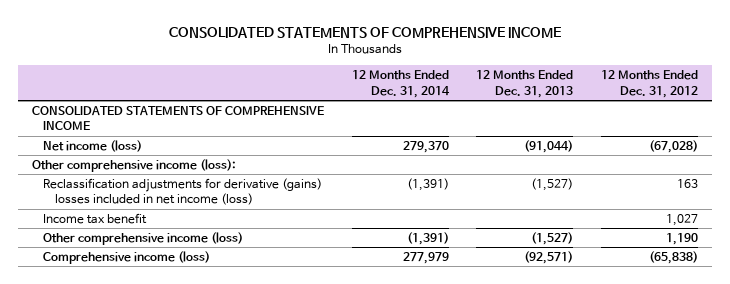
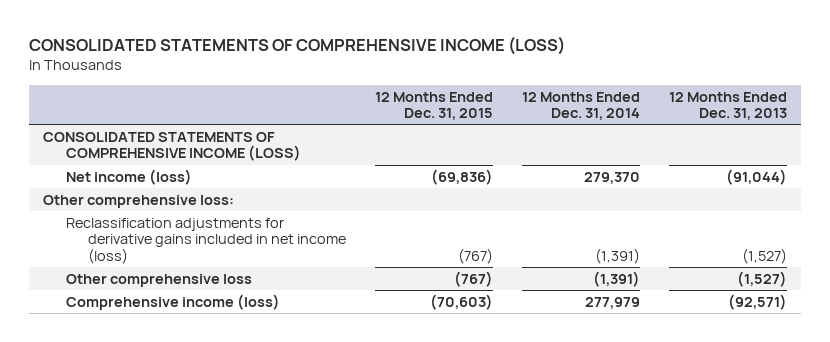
- CONSOLIDATED STATEMENTS OF COMPREHENSIVE INCOME
+ CONSOLIDATED STATEMENTS OF COMPREHENSIVE INCOME (LOSS)
- | 12 Months Ended Dec. 31, 2014 | 12 Months Ended Dec. 31, 2013 | 12 Months Ended Dec. 31, 2012
+ | 12 Months Ended Dec. 31, 2015 | 12 Months Ended Dec. 31, 2014 | 12 Months Ended Dec. 31, 2013
- CONSOLIDATED STATEMENTS OF COMPREHENSIVE INCOME
+ CONSOLIDATED STATEMENTS OF COMPREHENSIVE INCOME (LOSS)
- Other comprehensive income (loss):
- Reclassification adjustments for derivative (gains) losses included in net income (loss) | (1,391) | (1,527) | 163
- Income tax benefit | | | 1,027
- Other comprehensive income (loss) | (1,391) | (1,527) | 1,190
+ Other comprehensive loss:
+ Reclassification adjustments for derivative gains included in net income (loss) | (767) | (1,391) | (1,527)
+ Other comprehensive loss | (767) | (1,391) | (1,527)

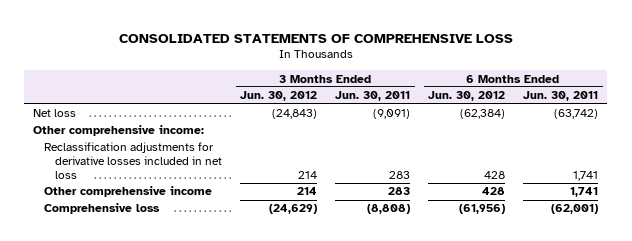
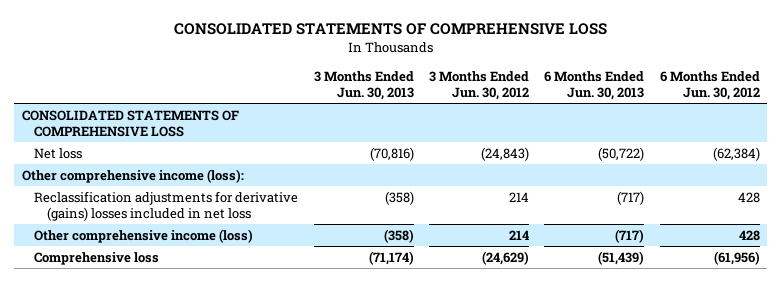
- | 3 Months Ended Jun. 30, 2012 | 3 Months Ended Jun. 30, 2011 | 6 Months Ended Jun. 30, 2012 | 6 Months Ended Jun. 30, 2011
+ | 3 Months Ended Jun. 30, 2013 | 3 Months Ended Jun. 30, 2012 | 6 Months Ended Jun. 30, 2013 | 6 Months Ended Jun. 30, 2012
+ CONSOLIDATED STATEMENTS OF COMPREHENSIVE LOSS
- Other comprehensive income:
- Reclassification adjustments for derivative losses included in net loss | 214 | 283 | 428 | 1,741
- Other comprehensive income | 214 | 283 | 428 | 1,741
+ Other comprehensive income (loss):
+ Reclassification adjustments for derivative (gains) losses included in net loss | (358) | 214 | (717) | 428
+ Other comprehensive income (loss) | (358) | 214 | (717) | 428

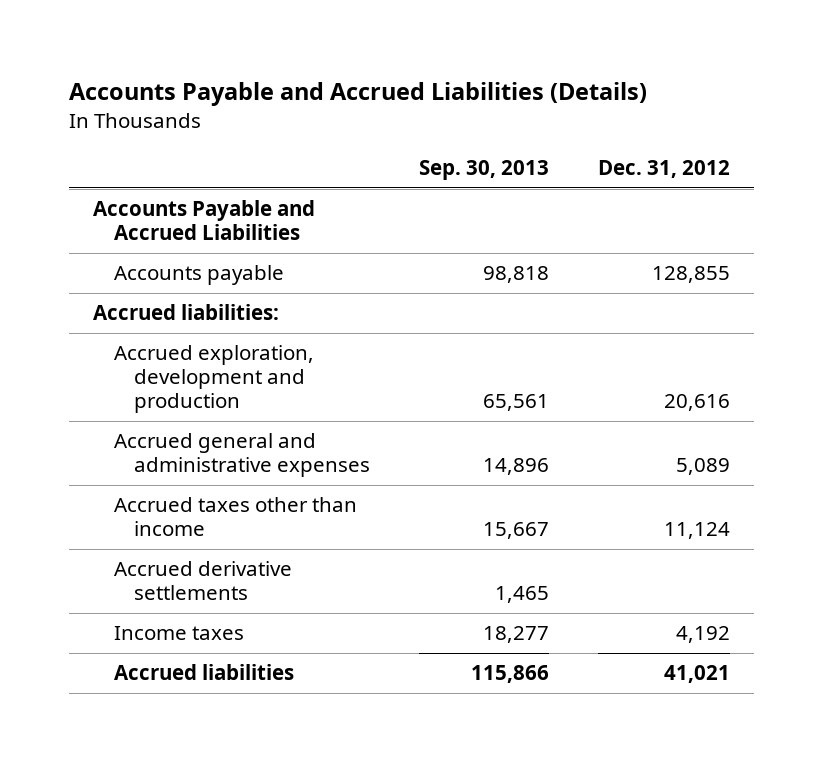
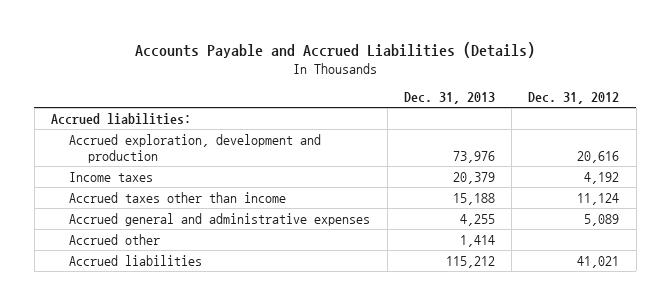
- | Sep. 30, 2013 | Dec. 31, 2012
+ | Dec. 31, 2013 | Dec. 31, 2012
- Accounts Payable and Accrued Liabilities
- Accounts payable | 98,818 | 128,855
- Accrued derivative settlements | 1,465 |
moved down: Accrued taxes other than income | 15,188 | 11,124
moved down: Accrued general and administrative expenses | 4,255 | 5,089
+ Accrued other | 1,414 |

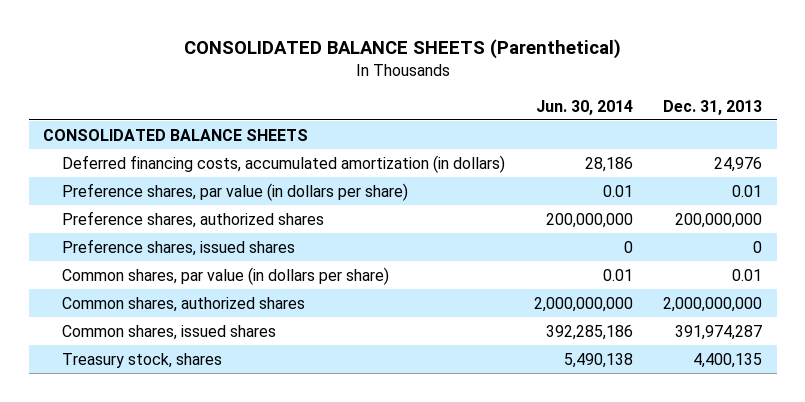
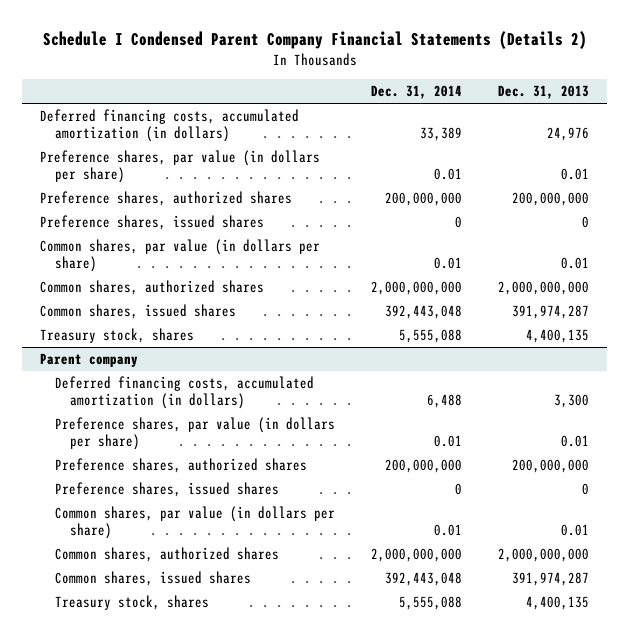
- CONSOLIDATED BALANCE SHEETS (Parenthetical)
+ Schedule I Condensed Parent Company Financial Statements (Details 2)
- | Jun. 30, 2014 | Dec. 31, 2013
+ | Dec. 31, 2014 | Dec. 31, 2013
- CONSOLIDATED BALANCE SHEETS
+ Parent company
+ Deferred financing costs, accumulated amortization (in dollars) | 6,488 | 3,300
+ Preference shares, par value (in dollars per share) | 0.01 | 0.01
+ Preference shares, authorized shares | 200,000,000 | 200,000,000
+ Preference shares, issued shares | 0 | 0
+ Common shares, par value (in dollars per share) | 0.01 | 0.01
+ Common shares, authorized shares | 2,000,000,000 | 2,000,000,000
+ Common shares, issued shares | 392,443,048 | 391,974,287
+ Treasury stock, shares | 5,555,088 | 4,400,135

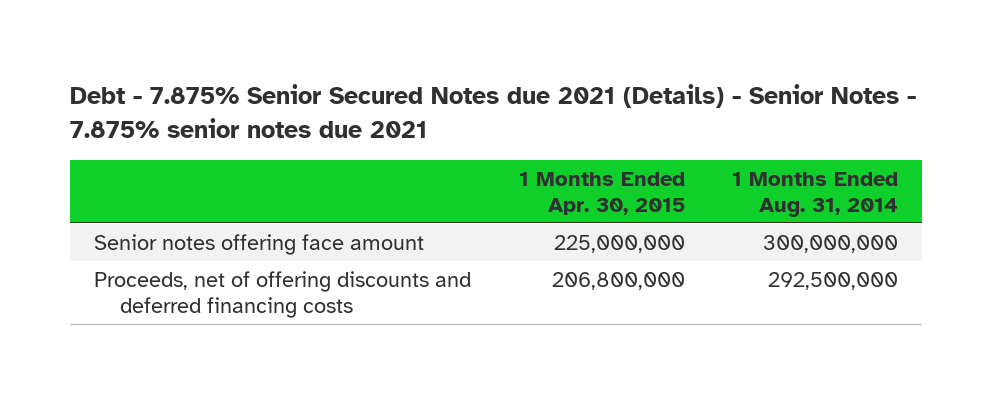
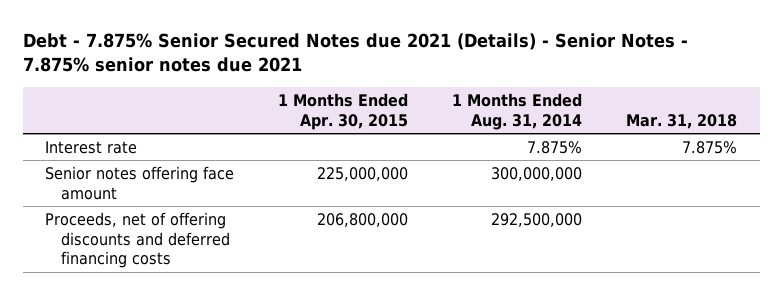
- | 1 Months Ended Apr. 30, 2015 | 1 Months Ended Aug. 31, 2014
+ | 1 Months Ended Apr. 30, 2015 | 1 Months Ended Aug. 31, 2014 | Mar. 31, 2018
+ Interest rate | | 7.875% | 7.875%

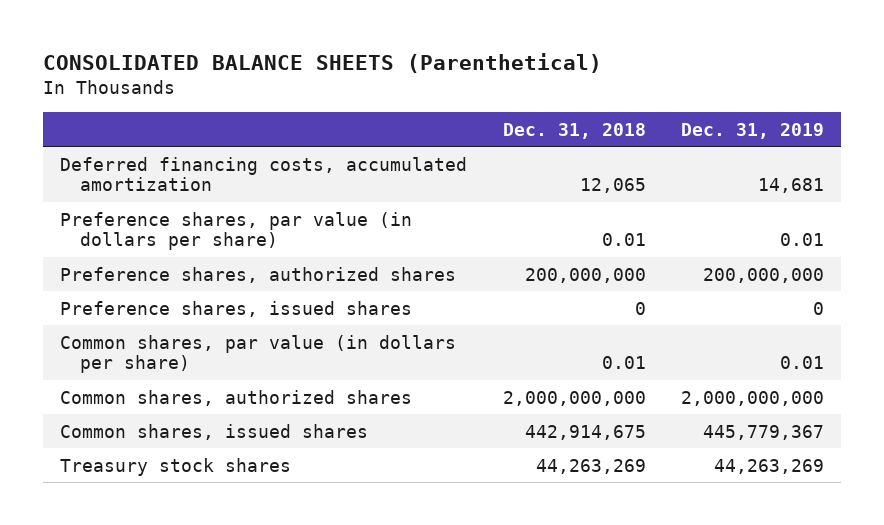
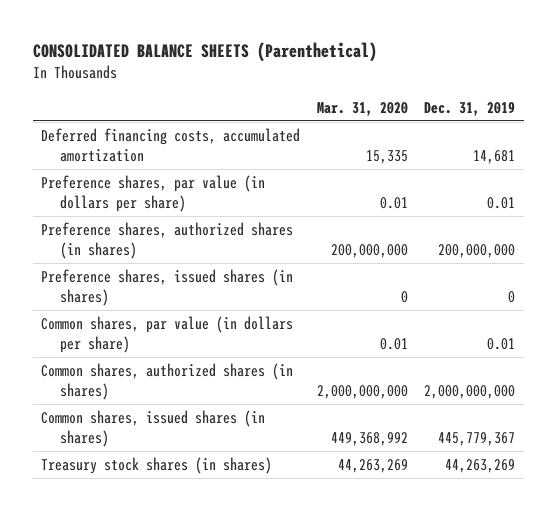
- | Dec. 31, 2018 | Dec. 31, 2019
+ | Mar. 31, 2020 | Dec. 31, 2019
- Preference shares, authorized shares | 200,000,000 | 200,000,000
- Preference shares, issued shares | 0 | 0
+ Preference shares, authorized shares (in shares) | 200,000,000 | 200,000,000
+ Preference shares, issued shares (in shares) | 0 | 0
- Common shares, authorized shares | 2,000,000,000 | 2,000,000,000
- Common shares, issued shares | 442,914,675 | 445,779,367
- Treasury stock shares | 44,263,269 | 44,263,269
+ Common shares, authorized shares (in shares) | 2,000,000,000 | 2,000,000,000
+ Common shares, issued shares (in shares) | 449,368,992 | 445,779,367
+ Treasury stock shares (in shares) | 44,263,269 | 44,263,269

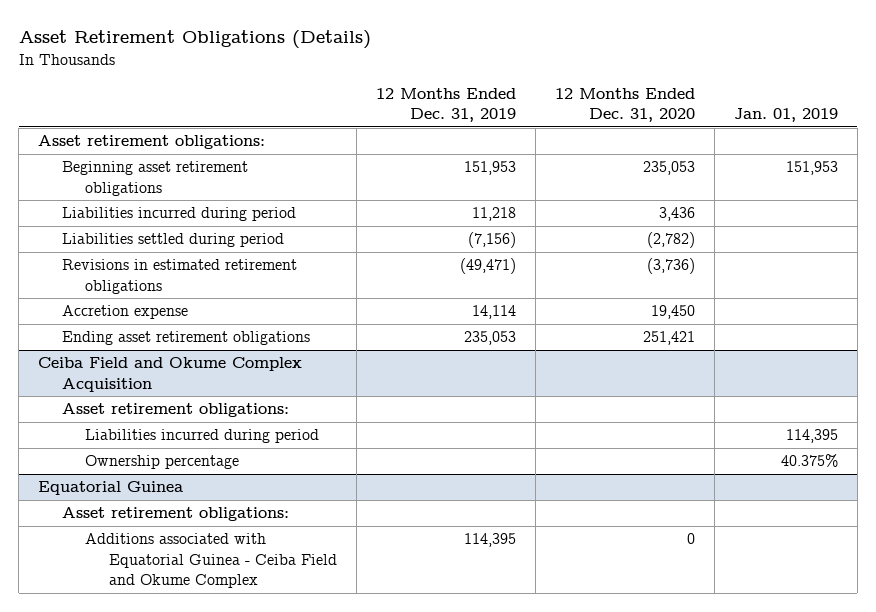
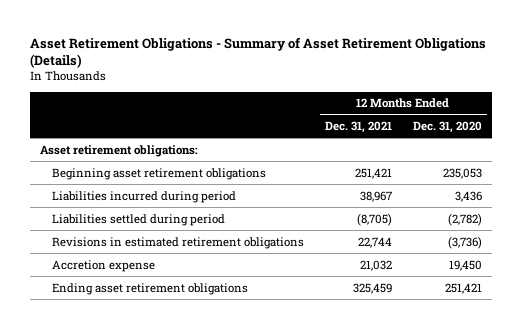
- Asset Retirement Obligations (Details)
+ Asset Retirement Obligations - Summary of Asset Retirement Obligations (Details)
- | 12 Months Ended Dec. 31, 2019 | 12 Months Ended Dec. 31, 2020 | Jan. 01, 2019
+ | 12 Months Ended Dec. 31, 2021 | 12 Months Ended Dec. 31, 2020
- Ceiba Field and Okume Complex Acquisition
- Asset retirement obligations:
- Liabilities incurred during period | | | 114,395
- Ownership percentage | | | 40.375%
- Equatorial Guinea
- Asset retirement obligations:
- Additions associated with Equatorial Guinea - Ceiba Field and Okume Complex | 114,395 | 0 |

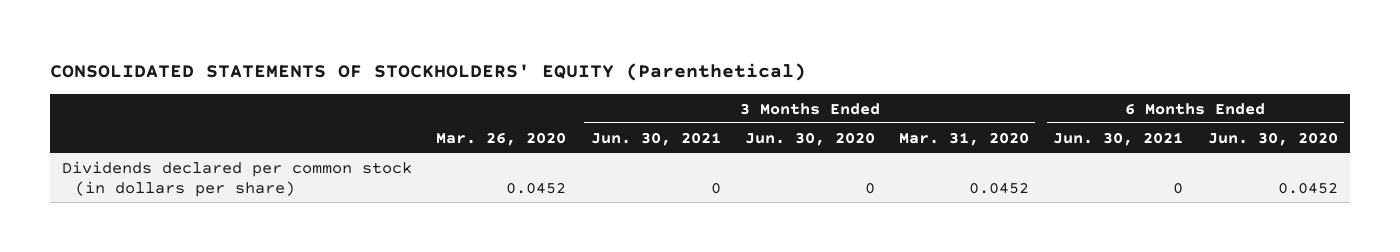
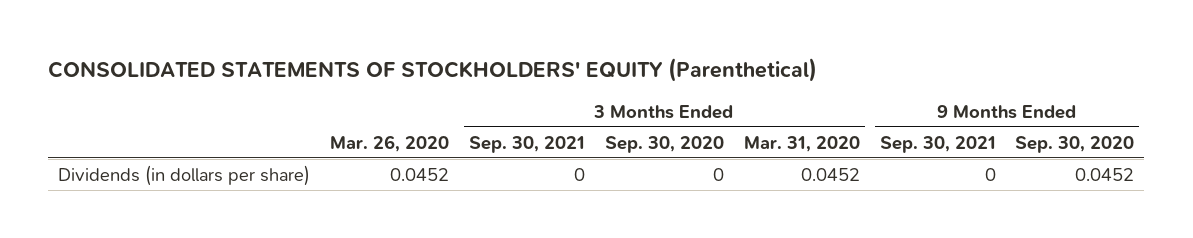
- | Mar. 26, 2020 | 3 Months Ended Jun. 30, 2021 | 3 Months Ended Jun. 30, 2020 | 3 Months Ended Mar. 31, 2020 | 6 Months Ended Jun. 30, 2021 | 6 Months Ended Jun. 30, 2020
+ | Mar. 26, 2020 | 3 Months Ended Sep. 30, 2021 | 3 Months Ended Sep. 30, 2020 | 3 Months Ended Mar. 31, 2020 | 9 Months Ended Sep. 30, 2021 | 9 Months Ended Sep. 30, 2020
- Dividends declared per common stock (in dollars per share) | 0.0452 | 0 | 0 | 0.0452 | 0 | 0.0452
+ Dividends (in dollars per share) | 0.0452 | 0 | 0 | 0.0452 | 0 | 0.0452

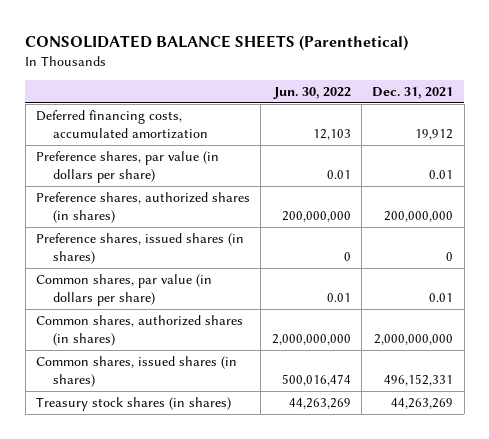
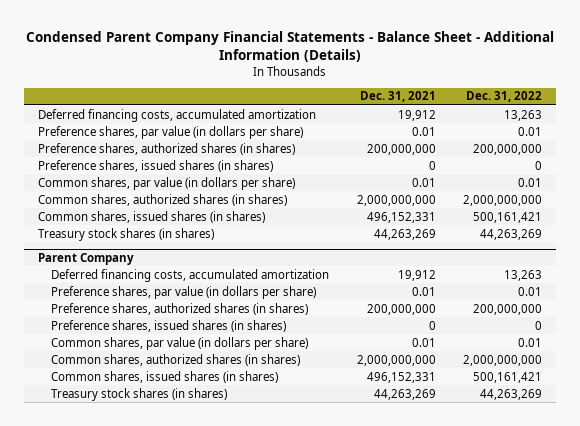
- CONSOLIDATED BALANCE SHEETS (Parenthetical)
+ Condensed Parent Company Financial Statements - Balance Sheet - Additional Information (Details)
- | Jun. 30, 2022 | Dec. 31, 2021
+ | Dec. 31, 2021 | Dec. 31, 2022
+ Parent Company
+ Deferred financing costs, accumulated amortization | 19,912 | 13,263
+ Preference shares, par value (in dollars per share) | 0.01 | 0.01
+ Preference shares, authorized shares (in shares) | 200,000,000 | 200,000,000
+ Preference shares, issued shares (in shares) | 0 | 0
+ Common shares, par value (in dollars per share) | 0.01 | 0.01
+ Common shares, authorized shares (in shares) | 2,000,000,000 | 2,000,000,000
+ Common shares, issued shares (in shares) | 496,152,331 | 500,161,421
+ Treasury stock shares (in shares) | 44,263,269 | 44,263,269

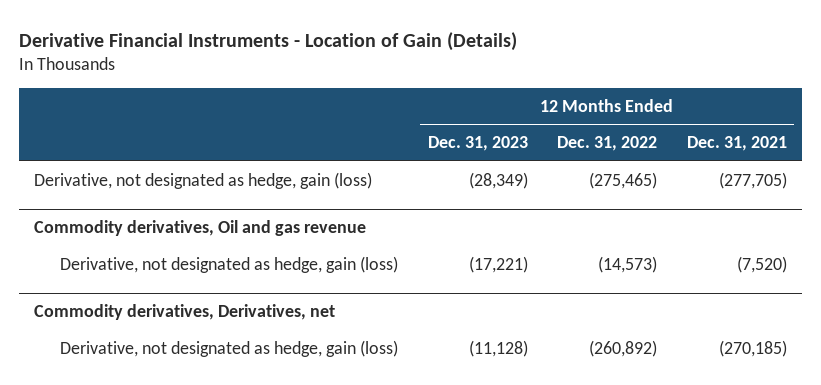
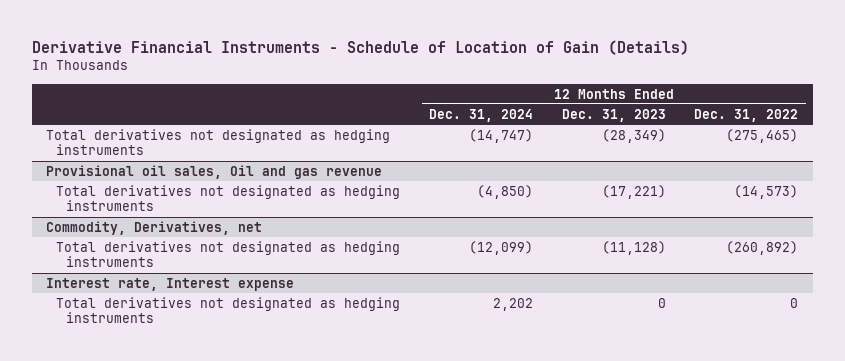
- Derivative Financial Instruments - Location of Gain (Details)
+ Derivative Financial Instruments - Schedule of Location of Gain (Details)
- | 12 Months Ended Dec. 31, 2023 | 12 Months Ended Dec. 31, 2022 | 12 Months Ended Dec. 31, 2021
+ | 12 Months Ended Dec. 31, 2024 | 12 Months Ended Dec. 31, 2023 | 12 Months Ended Dec. 31, 2022
- Derivative, not designated as hedge, gain (loss) | (28,349) | (275,465) | (277,705)
- Commodity derivatives, Oil and gas revenue
- Derivative, not designated as hedge, gain (loss) | (17,221) | (14,573) | (7,520)
- Commodity derivatives, Derivatives, net
- Derivative, not designated as hedge, gain (loss) | (11,128) | (260,892) | (270,185)
+ Total derivatives not designated as hedging instruments | (14,747) | (28,349) | (275,465)
+ Provisional oil sales, Oil and gas revenue
+ Total derivatives not designated as hedging instruments | (4,850) | (17,221) | (14,573)
+ Commodity, Derivatives, net
+ Total derivatives not designated as hedging instruments | (12,099) | (11,128) | (260,892)
+ Interest rate, Interest expense
+ Total derivatives not designated as hedging instruments | 2,202 | 0 | 0

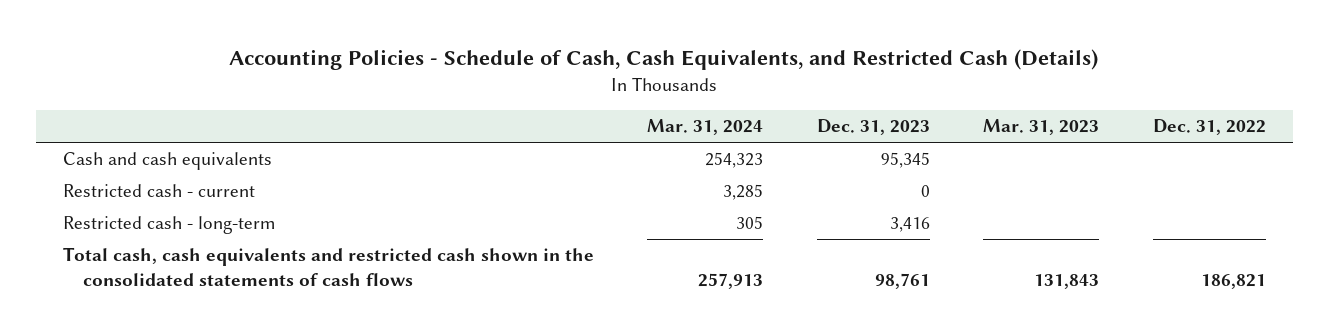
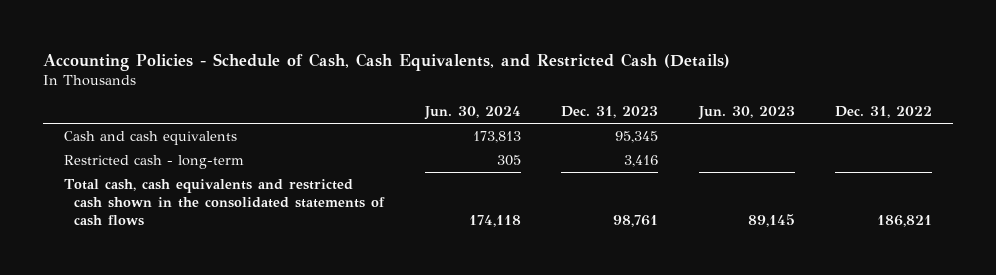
- | Mar. 31, 2024 | Dec. 31, 2023 | Mar. 31, 2023 | Dec. 31, 2022
+ | Jun. 30, 2024 | Dec. 31, 2023 | Jun. 30, 2023 | Dec. 31, 2022
- Restricted cash - current | 3,285 | 0 | |

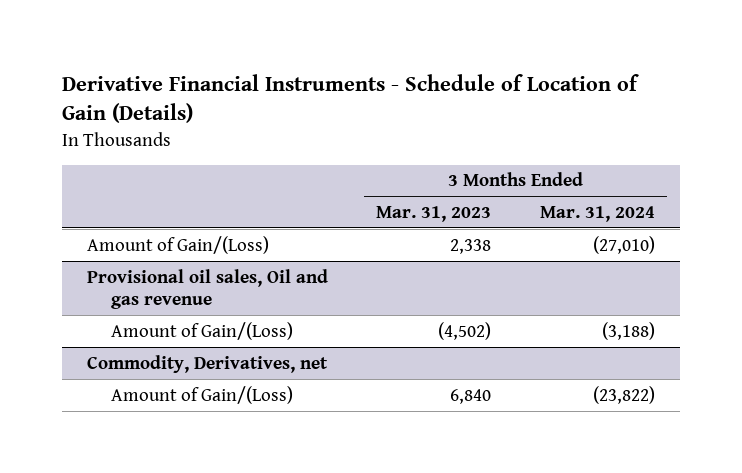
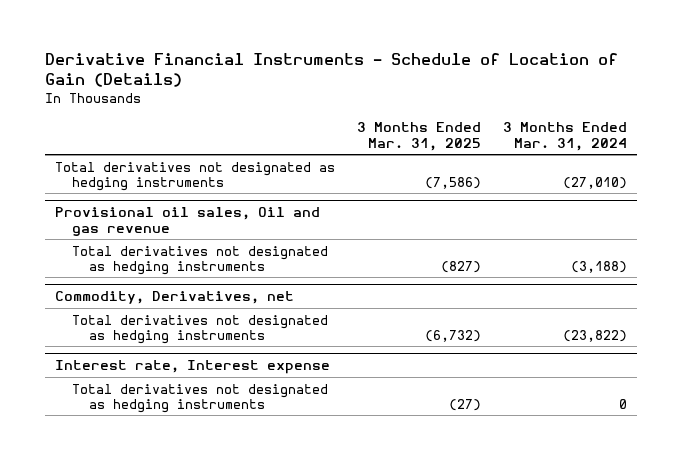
- | 3 Months Ended Mar. 31, 2023 | 3 Months Ended Mar. 31, 2024
+ | 3 Months Ended Mar. 31, 2025 | 3 Months Ended Mar. 31, 2024
- Amount of Gain/(Loss) | 2,338 | (27,010)
+ Total derivatives not designated as hedging instruments | (7,586) | (27,010)
@ Provisional oil sales, Oil and gas revenue
- Amount of Gain/(Loss) | (4,502) | (3,188)
+ Total derivatives not designated as hedging instruments | (827) | (3,188)
@ Commodity, Derivatives, net
- Amount of Gain/(Loss) | 6,840 | (23,822)
+ Total derivatives not designated as hedging instruments | (6,732) | (23,822)
+ Interest rate, Interest expense
+ Total derivatives not designated as hedging instruments | (27) | 0

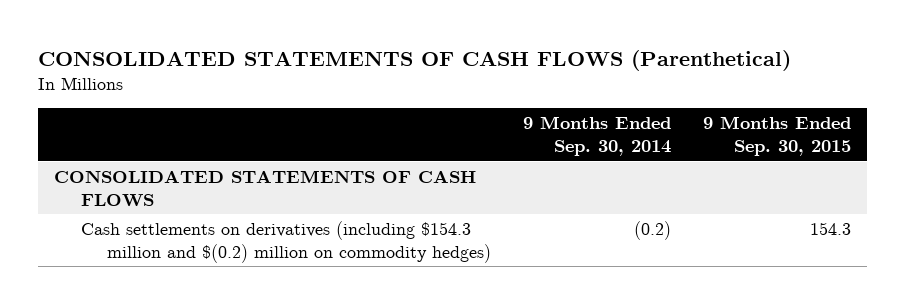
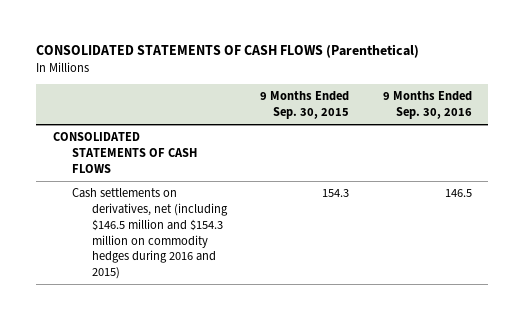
- | 9 Months Ended Sep. 30, 2014 | 9 Months Ended Sep. 30, 2015
+ | 9 Months Ended Sep. 30, 2015 | 9 Months Ended Sep. 30, 2016
- Cash settlements on derivatives (including $154.3 million and $(0.2) million on commodity hedges) | (0.2) | 154.3
+ Cash settlements on derivatives, net (including $146.5 million and $154.3 million on commodity hedges during 2016 and 2015) | 154.3 | 146.5

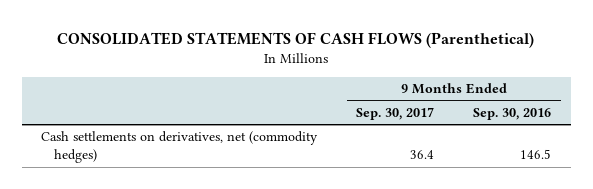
- | 9 Months Ended Sep. 30, 2015 | 9 Months Ended Sep. 30, 2016
+ | 9 Months Ended Sep. 30, 2017 | 9 Months Ended Sep. 30, 2016
- CONSOLIDATED STATEMENTS OF CASH FLOWS
- Cash settlements on derivatives, net (including $146.5 million and $154.3 million on commodity hedges during 2016 and 2015) | 154.3 | 146.5
+ Cash settlements on derivatives, net (commodity hedges) | 36.4 | 146.5

